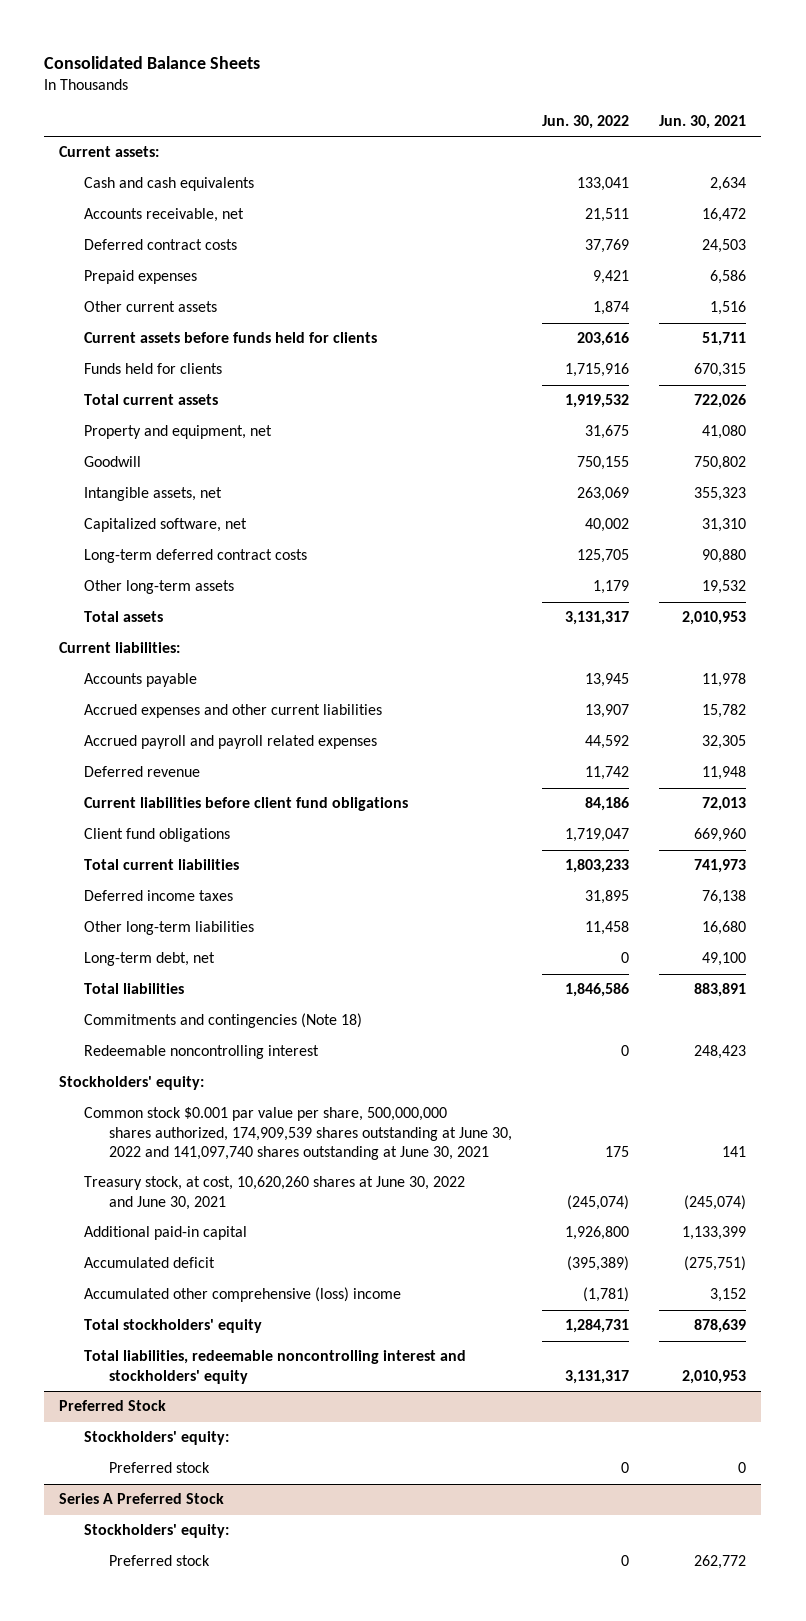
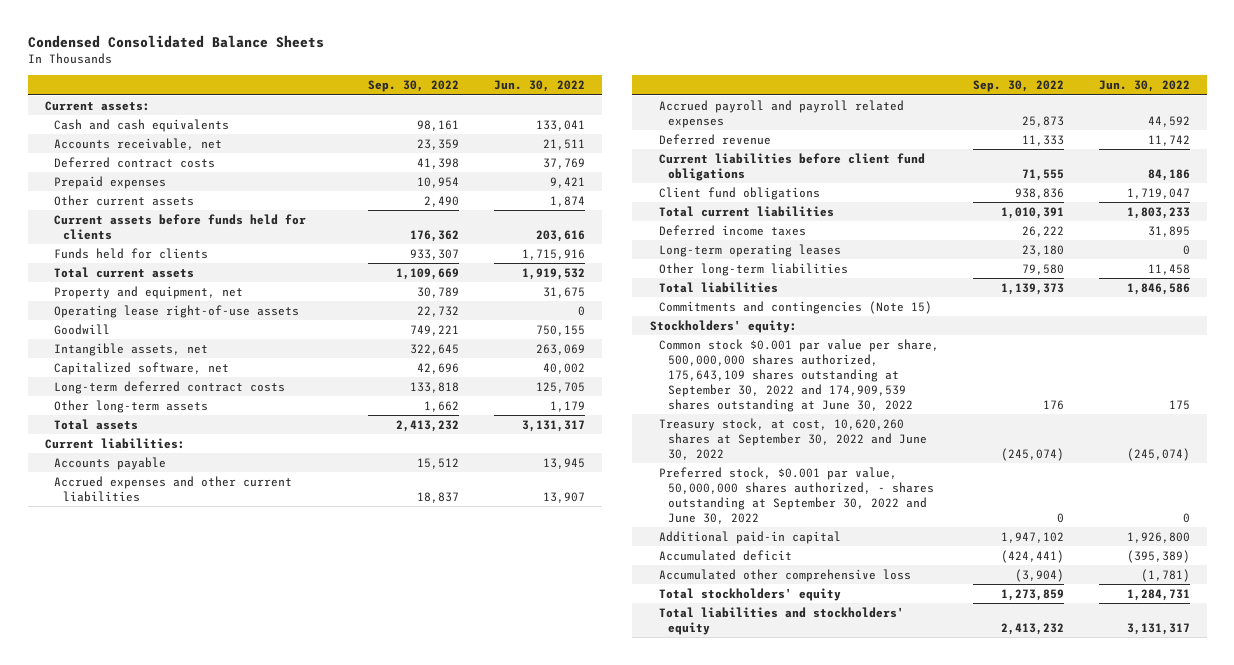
- Consolidated Balance Sheets
+ Condensed Consolidated Balance Sheets
- | Jun. 30, 2022 | Jun. 30, 2021
+ | Sep. 30, 2022 | Jun. 30, 2022
+ Operating lease right-of-use assets | 22,732 | 0
+ Long-term operating leases | 23,180 | 0
- Long-term debt, net | 0 | 49,100
- Commitments and contingencies (Note 18)
- Redeemable noncontrolling interest | 0 | 248,423
+ Commitments and contingencies (Note 15)
- Common stock $0.001 par value per share, 500,000,000 shares authorized, 174,909,539 shares outstanding at June 30, 2022 and 141,097,740 shares outstanding at June 30, 2021 | 175 | 141
- Treasury stock, at cost, 10,620,260 shares at June 30, 2022 and June 30, 2021 | (245,074) | (245,074)
+ Common stock $0.001 par value per share, 500,000,000 shares authorized, 175,643,109 shares outstanding at September 30, 2022 and 174,909,539 shares outstanding at June 30, 2022 | 176 | 175
+ Treasury stock, at cost, 10,620,260 shares at September 30, 2022 and June 30, 2022 | (245,074) | (245,074)
+ Preferred stock, $0.001 par value, 50,000,000 shares authorized, - shares outstanding at September 30, 2022 and June 30, 2022 | 0 | 0
- Accumulated other comprehensive (loss) income | (1,781) | 3,152
+ Accumulated other comprehensive loss | (3,904) | (1,781)
- Total liabilities, redeemable noncontrolling interest and stockholders' equity | 3,131,317 | 2,010,953
- Preferred Stock
- Stockholders' equity:
- Preferred stock | 0 | 0
- Series A Preferred Stock
- Stockholders' equity:
- Preferred stock | 0 | 262,772
+ Total liabilities and stockholders' equity | 2,413,232 | 3,131,317

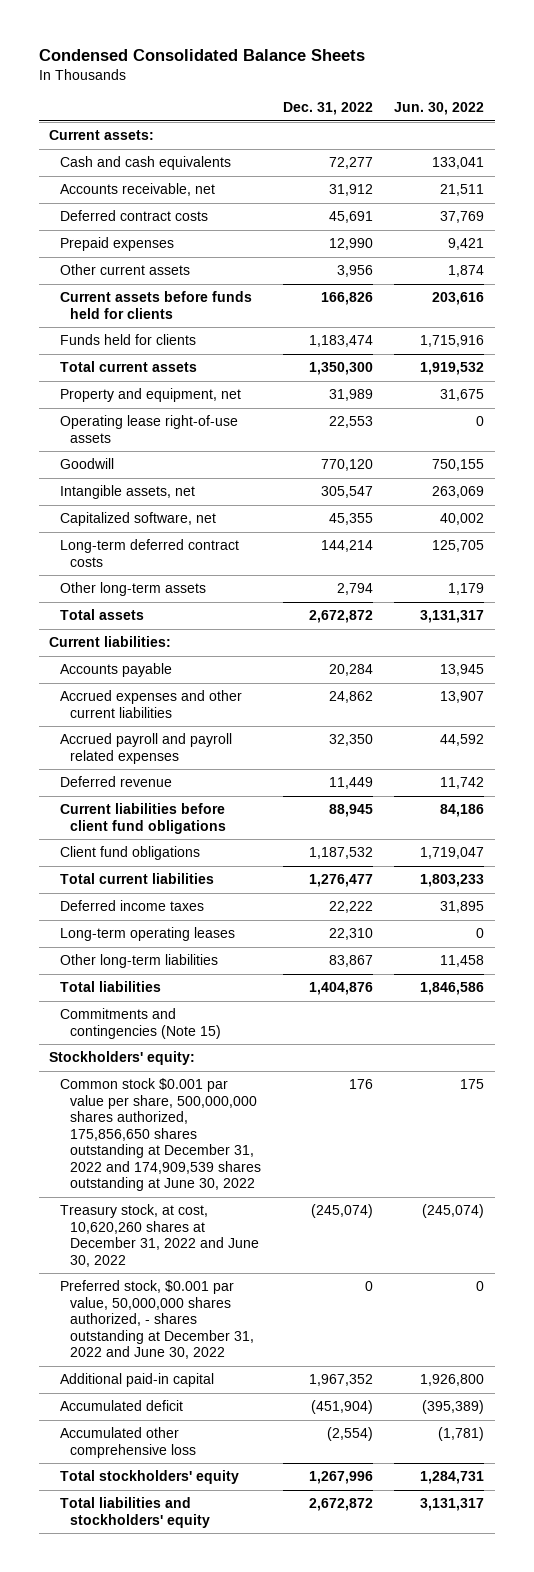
- | Sep. 30, 2022 | Jun. 30, 2022
+ | Dec. 31, 2022 | Jun. 30, 2022
- Common stock $0.001 par value per share, 500,000,000 shares authorized, 175,643,109 shares outstanding at September 30, 2022 and 174,909,539 shares outstanding at June 30, 2022 | 176 | 175
- Treasury stock, at cost, 10,620,260 shares at September 30, 2022 and June 30, 2022 | (245,074) | (245,074)
- Preferred stock, $0.001 par value, 50,000,000 shares authorized, - shares outstanding at September 30, 2022 and June 30, 2022 | 0 | 0
+ Common stock $0.001 par value per share, 500,000,000 shares authorized, 175,856,650 shares outstanding at December 31, 2022 and 174,909,539 shares outstanding at June 30, 2022 | 176 | 175
+ Treasury stock, at cost, 10,620,260 shares at December 31, 2022 and June 30, 2022 | (245,074) | (245,074)
+ Preferred stock, $0.001 par value, 50,000,000 shares authorized, - shares outstanding at December 31, 2022 and June 30, 2022 | 0 | 0

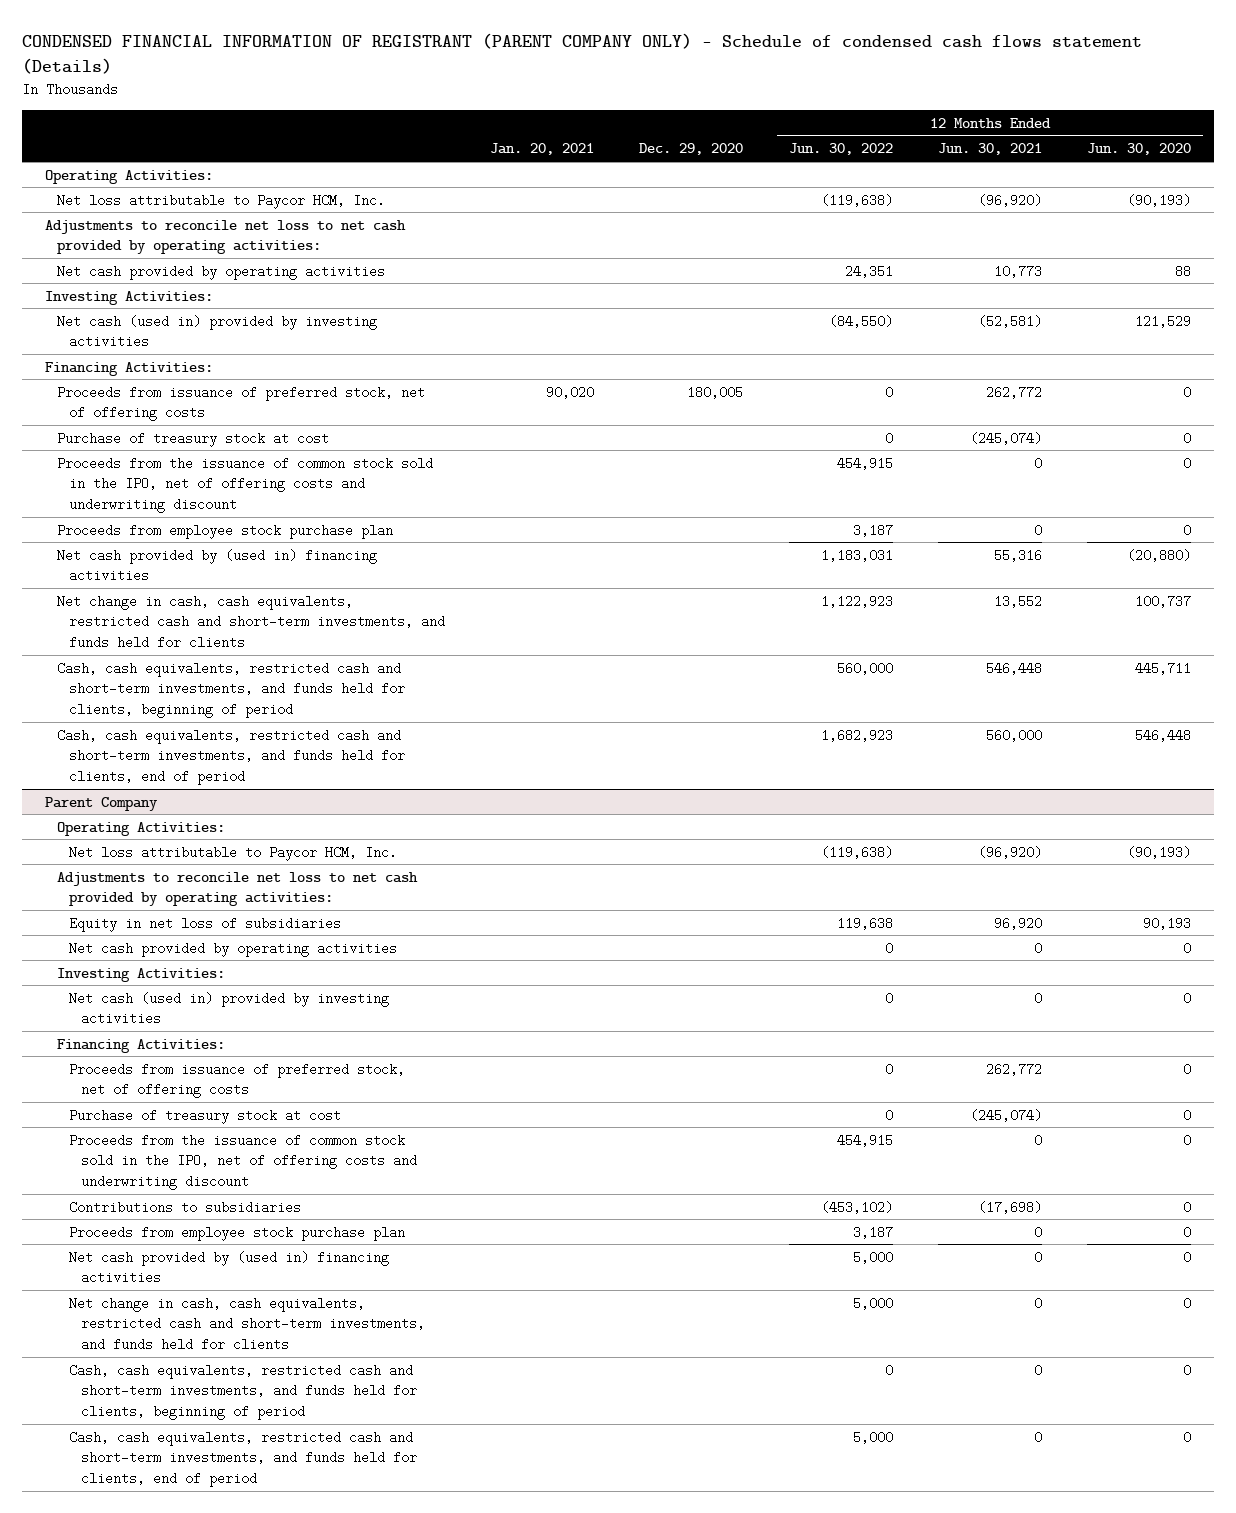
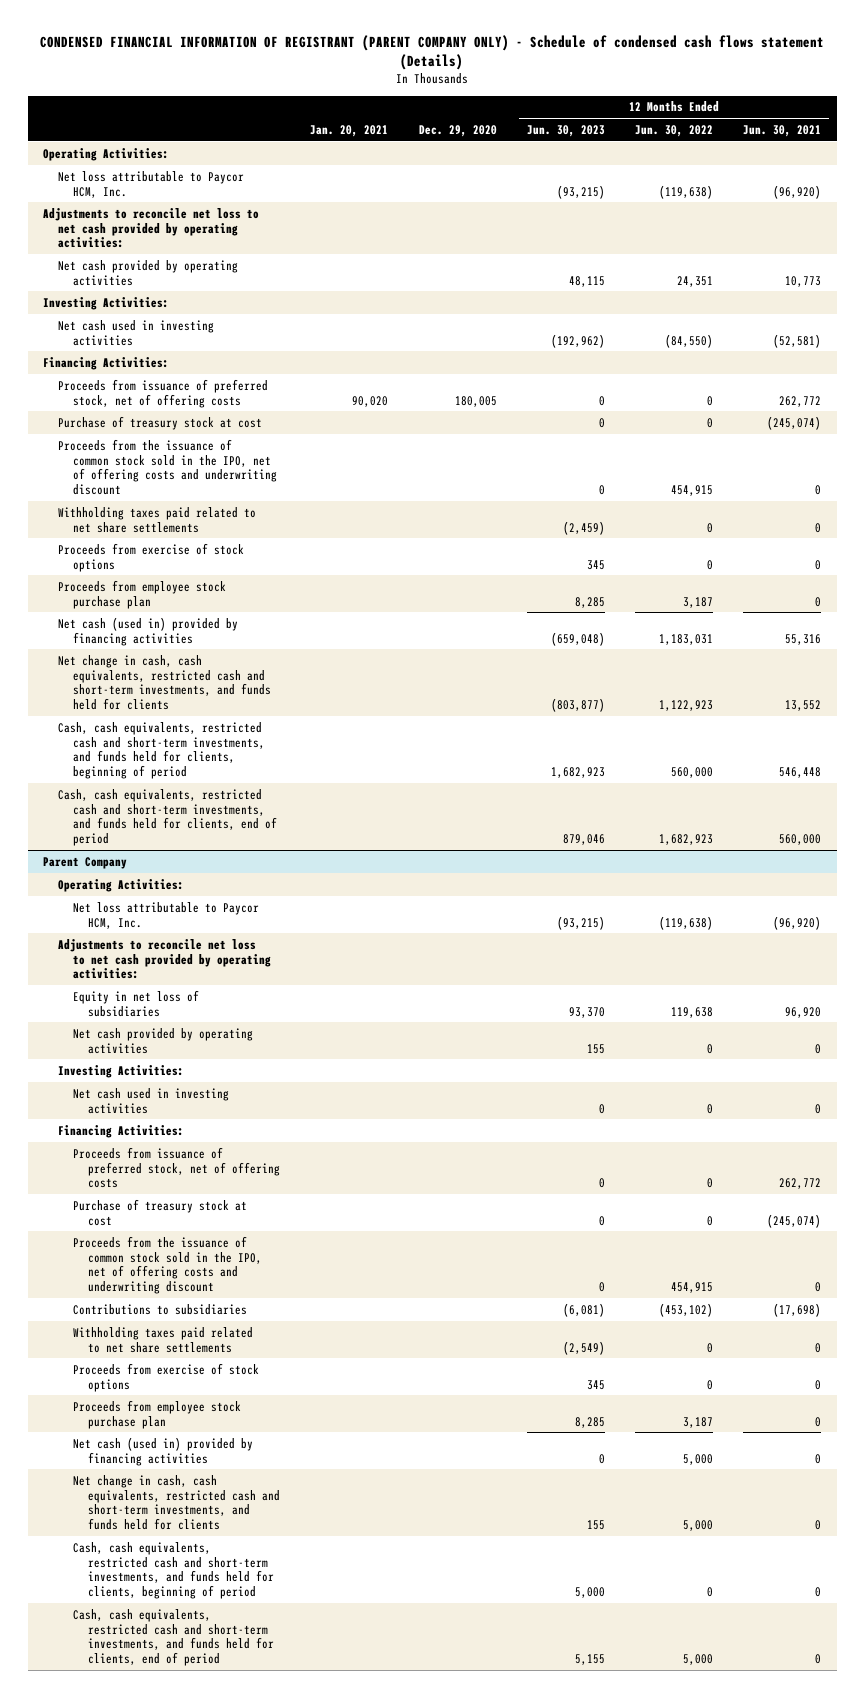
- | Jan. 20, 2021 | Dec. 29, 2020 | 12 Months Ended Jun. 30, 2022 | 12 Months Ended Jun. 30, 2021 | 12 Months Ended Jun. 30, 2020
+ | Jan. 20, 2021 | Dec. 29, 2020 | 12 Months Ended Jun. 30, 2023 | 12 Months Ended Jun. 30, 2022 | 12 Months Ended Jun. 30, 2021
- Net cash (used in) provided by investing activities | | | (84,550) | (52,581) | 121,529
+ Net cash used in investing activities | | | (192,962) | (84,550) | (52,581)
+ Withholding taxes paid related to net share settlements | | | (2,459) | 0 | 0
+ Proceeds from exercise of stock options | | | 345 | 0 | 0
- Net cash provided by (used in) financing activities | | | 1,183,031 | 55,316 | (20,880)
+ Net cash (used in) provided by financing activities | | | (659,048) | 1,183,031 | 55,316
@ Parent Company
- Net cash (used in) provided by investing activities | | | 0 | 0 | 0
+ Net cash used in investing activities | | | 0 | 0 | 0
+ Withholding taxes paid related to net share settlements | | | (2,549) | 0 | 0
+ Proceeds from exercise of stock options | | | 345 | 0 | 0
- Net cash provided by (used in) financing activities | | | 5,000 | 0 | 0
+ Net cash (used in) provided by financing activities | | | 0 | 5,000 | 0

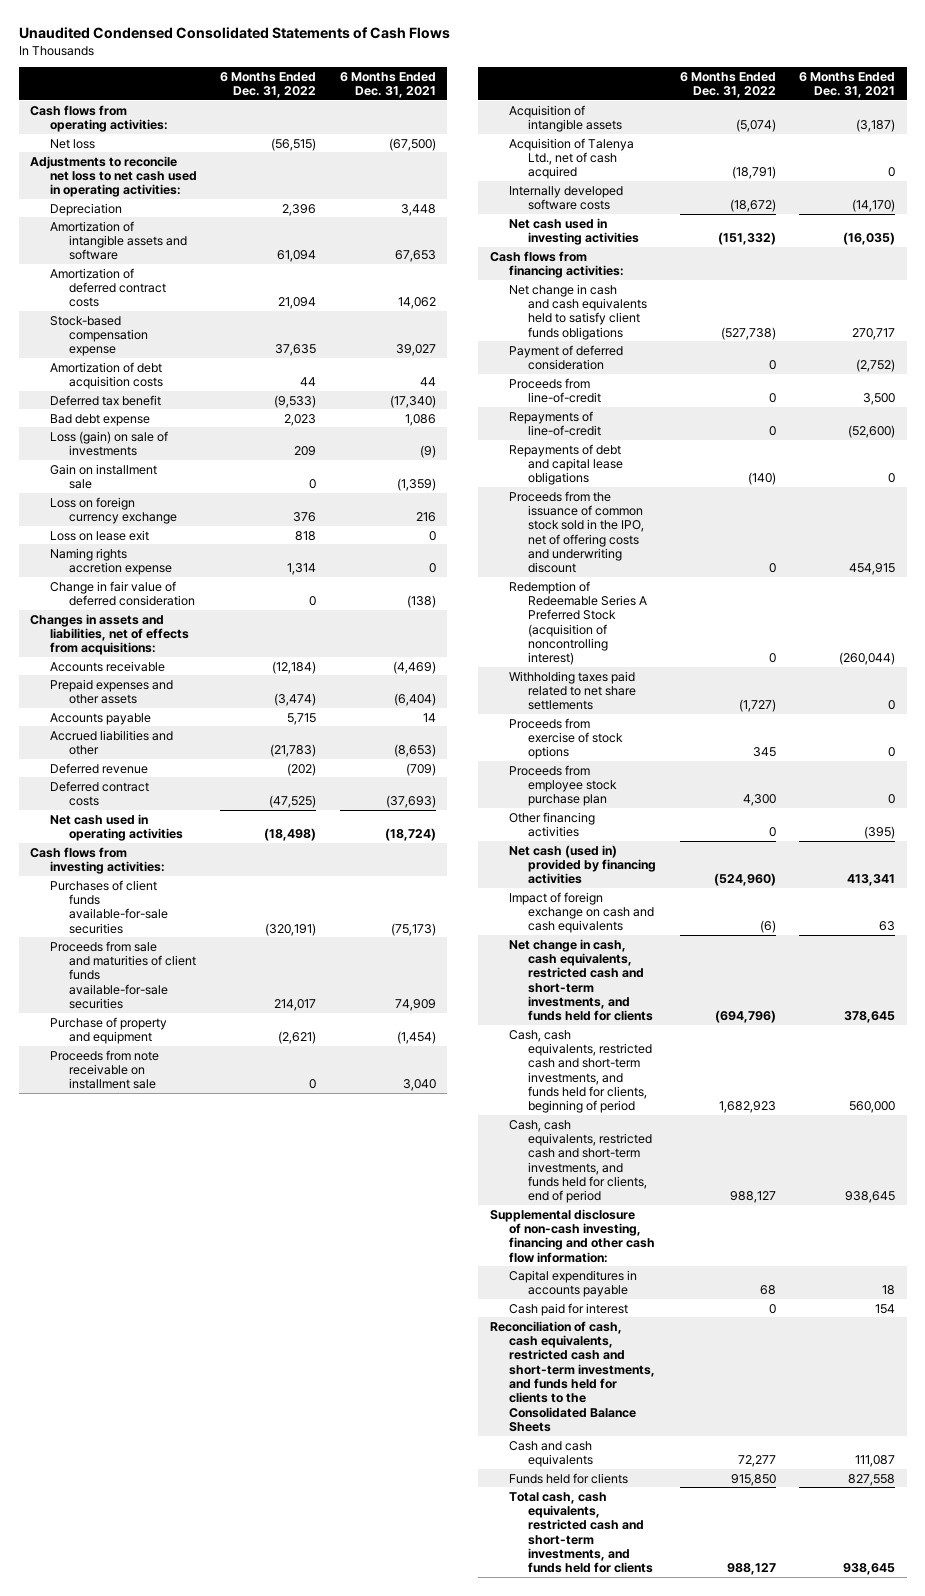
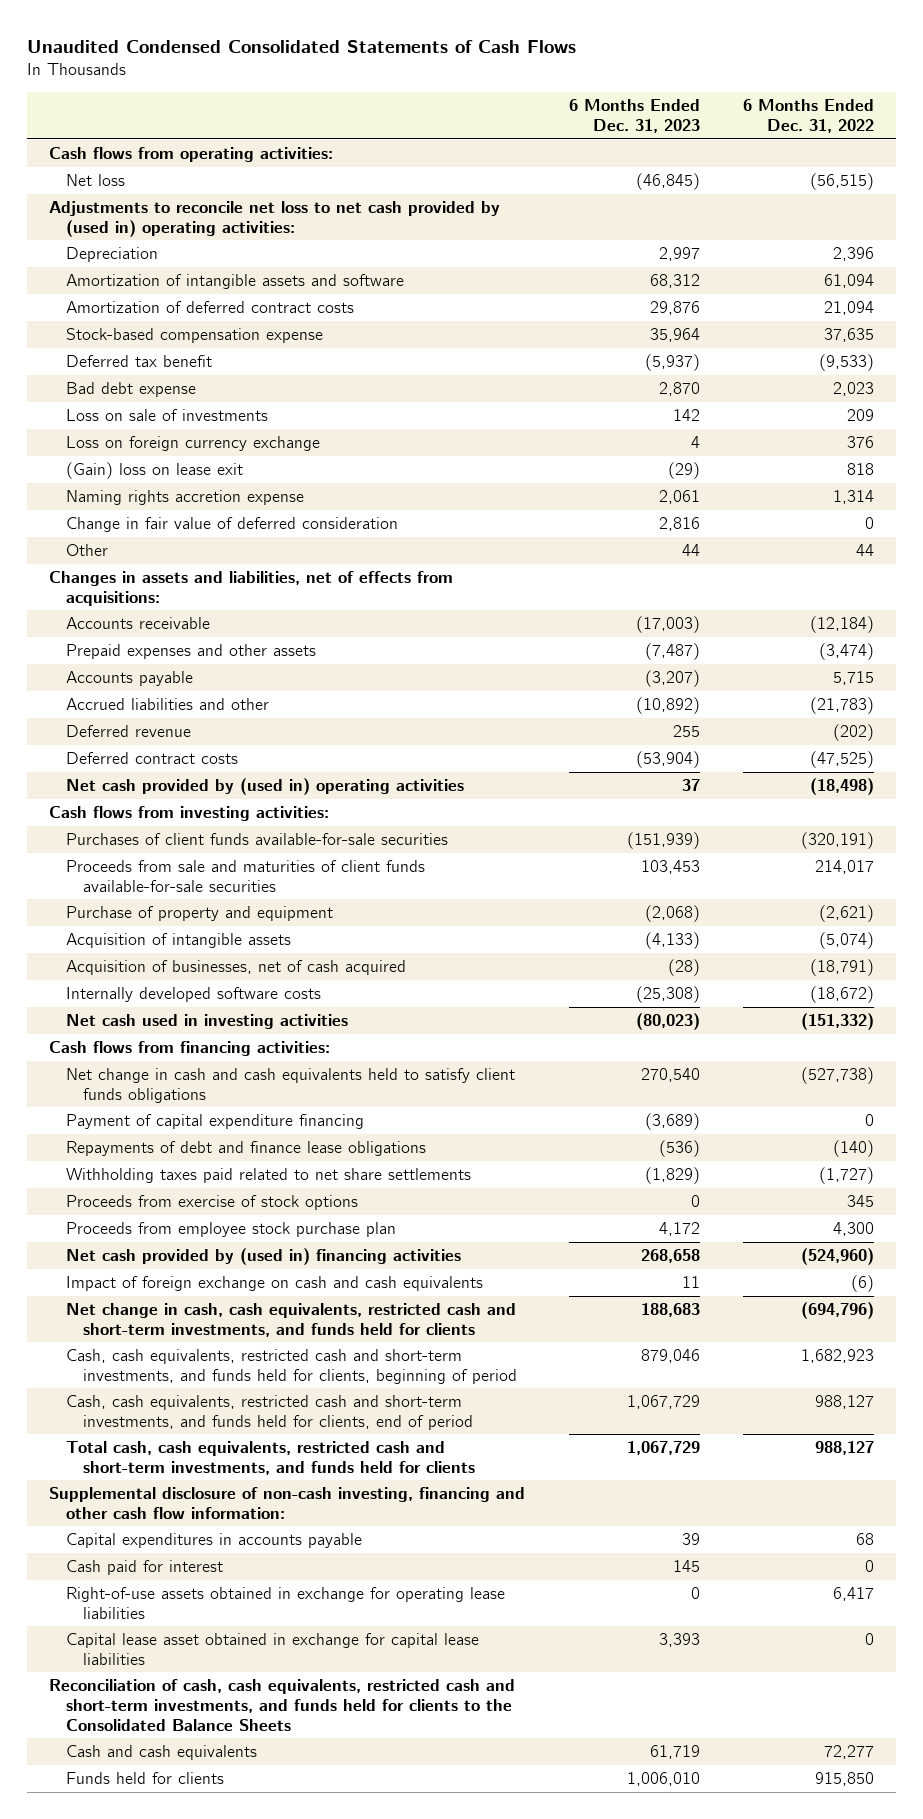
- | 6 Months Ended Dec. 31, 2022 | 6 Months Ended Dec. 31, 2021
+ | 6 Months Ended Dec. 31, 2023 | 6 Months Ended Dec. 31, 2022
- Adjustments to reconcile net loss to net cash used in operating activities:
+ Adjustments to reconcile net loss to net cash provided by (used in) operating activities:
- Amortization of debt acquisition costs | 44 | 44
- Loss (gain) on sale of investments | 209 | (9)
- Gain on installment sale | 0 | (1,359)
+ Loss on sale of investments | 142 | 209
- Loss on lease exit | 818 | 0
+ (Gain) loss on lease exit | (29) | 818
+ Other | 44 | 44
- Net cash used in operating activities | (18,498) | (18,724)
+ Net cash provided by (used in) operating activities | 37 | (18,498)
- Proceeds from note receivable on installment sale | 0 | 3,040
- Acquisition of Talenya Ltd., net of cash acquired | (18,791) | 0
+ Acquisition of businesses, net of cash acquired | (28) | (18,791)
- Payment of deferred consideration | 0 | (2,752)
- Proceeds from line-of-credit | 0 | 3,500
- Repayments of line-of-credit | 0 | (52,600)
- Repayments of debt and capital lease obligations | (140) | 0
- Proceeds from the issuance of common stock sold in the IPO, net of offering costs and underwriting discount | 0 | 454,915
- Redemption of Redeemable Series A Preferred Stock (acquisition of noncontrolling interest) | 0 | (260,044)
+ Payment of capital expenditure financing | (3,689) | 0
+ Repayments of debt and finance lease obligations | (536) | (140)
- Other financing activities | 0 | (395)
- Net cash (used in) provided by financing activities | (524,960) | 413,341
+ Net cash provided by (used in) financing activities | 268,658 | (524,960)
moved up: Total cash, cash equivalents, restricted cash and short-term investments, and funds held for clients | 1,067,729 | 988,127
+ Right-of-use assets obtained in exchange for operating lease liabilities | 0 | 6,417
+ Capital lease asset obtained in exchange for capital lease liabilities | 3,393 | 0

